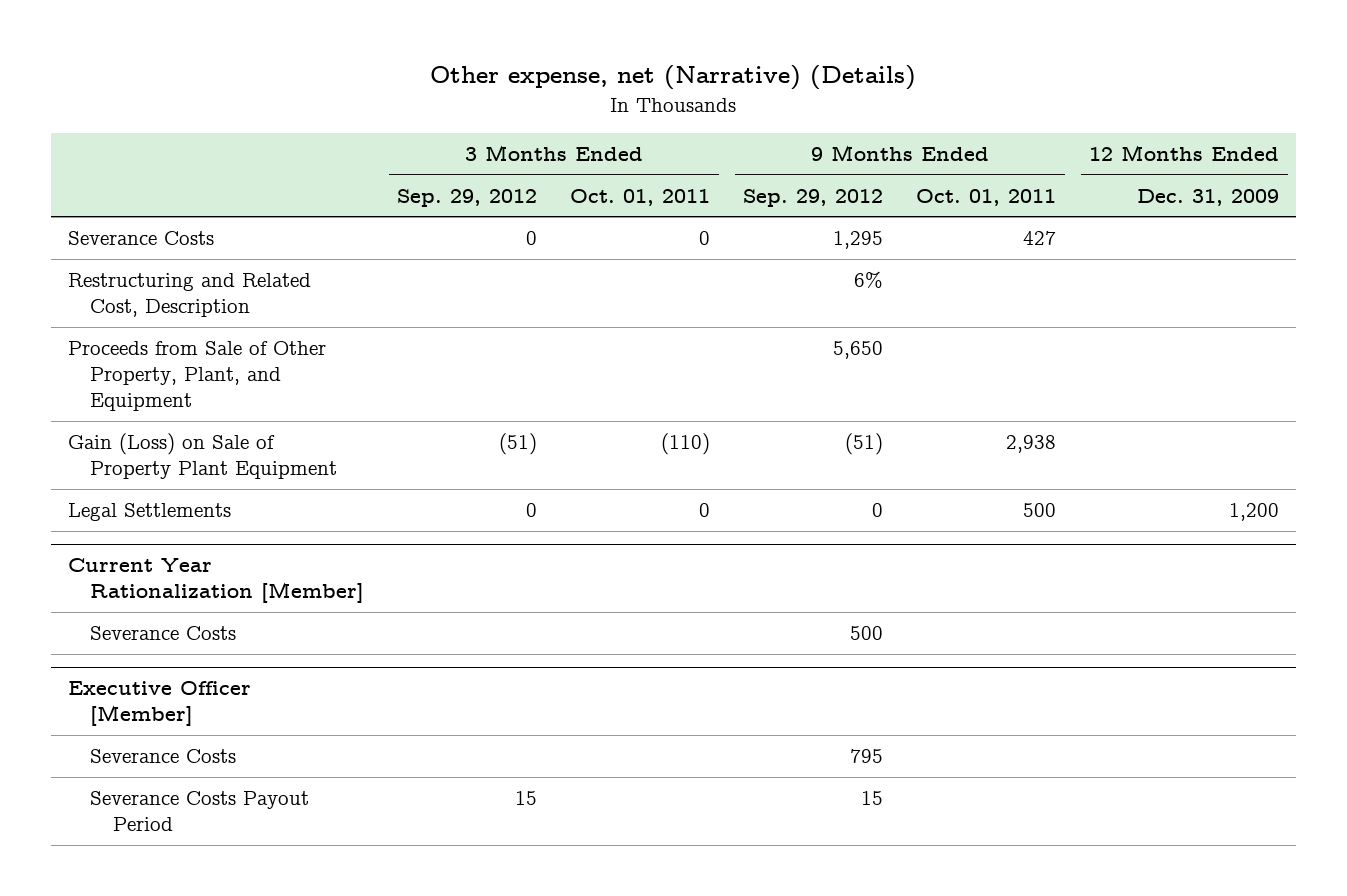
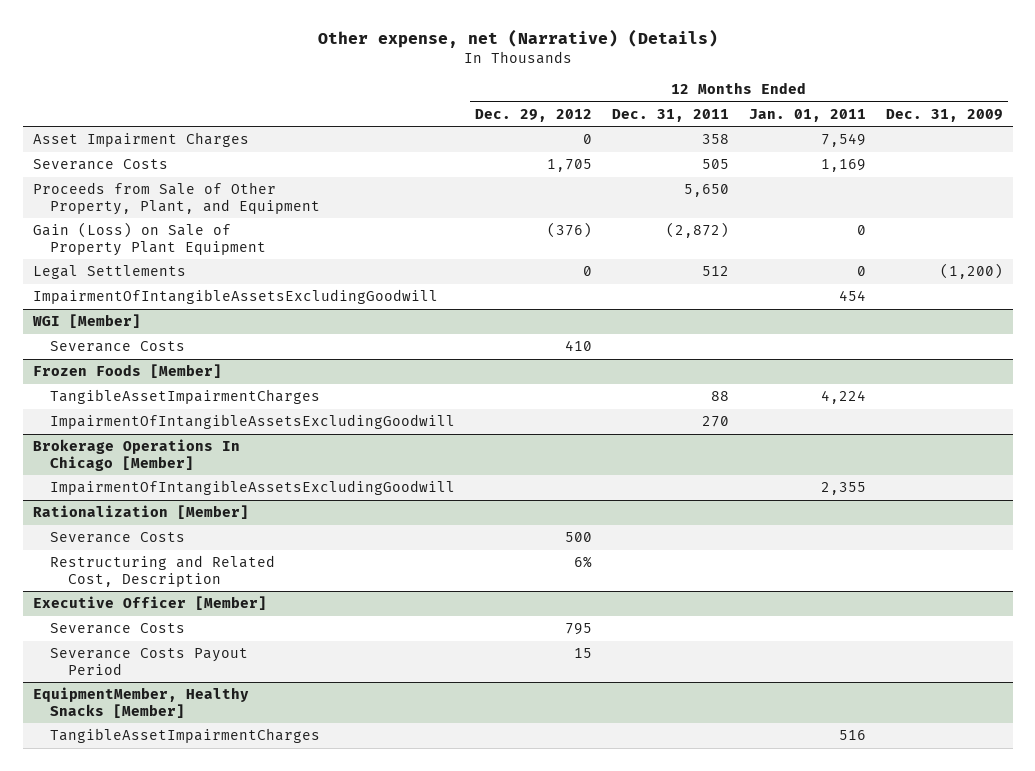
- | 3 Months Ended Sep. 29, 2012 | 3 Months Ended Oct. 01, 2011 | 9 Months Ended Sep. 29, 2012 | 9 Months Ended Oct. 01, 2011 | 12 Months Ended Dec. 31, 2009
+ | 12 Months Ended Dec. 29, 2012 | 12 Months Ended Dec. 31, 2011 | 12 Months Ended Jan. 01, 2011 | 12 Months Ended Dec. 31, 2009
+ Asset Impairment Charges | 0 | 358 | 7,549 |
- Restructuring and Related Cost, Description | | | 6% | |
- Legal Settlements | 0 | 0 | 0 | 500 | 1,200
- Current Year Rationalization [Member]
+ Legal Settlements | 0 | 512 | 0 | (1,200)
+ ImpairmentOfIntangibleAssetsExcludingGoodwill | | | 454 |
+ WGI [Member]
+ Severance Costs | 410 | | |
+ Frozen Foods [Member]
+ TangibleAssetImpairmentCharges | | 88 | 4,224 |
+ ImpairmentOfIntangibleAssetsExcludingGoodwill | | 270 | |
+ Brokerage Operations In Chicago [Member]
+ ImpairmentOfIntangibleAssetsExcludingGoodwill | | | 2,355 |
+ Rationalization [Member]
+ Restructuring and Related Cost, Description | 6% | | |
+ EquipmentMember, Healthy Snacks [Member]
+ TangibleAssetImpairmentCharges | | | 516 |

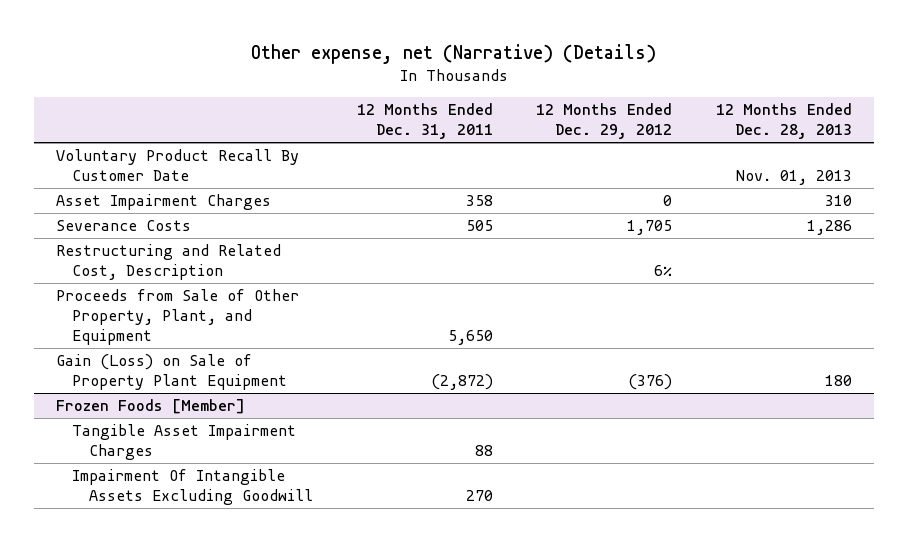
- | 12 Months Ended Dec. 29, 2012 | 12 Months Ended Dec. 31, 2011 | 12 Months Ended Jan. 01, 2011 | 12 Months Ended Dec. 31, 2009
+ | 12 Months Ended Dec. 31, 2011 | 12 Months Ended Dec. 29, 2012 | 12 Months Ended Dec. 28, 2013
+ Voluntary Product Recall By Customer Date | | | Nov. 01, 2013
+ Restructuring and Related Cost, Description | | 6% |
- Legal Settlements | 0 | 512 | 0 | (1,200)
- ImpairmentOfIntangibleAssetsExcludingGoodwill | | | 454 |
- WGI [Member]
- Severance Costs | 410 | | |
@ Frozen Foods [Member]
- TangibleAssetImpairmentCharges | | 88 | 4,224 |
- ImpairmentOfIntangibleAssetsExcludingGoodwill | | 270 | |
- Brokerage Operations In Chicago [Member]
- ImpairmentOfIntangibleAssetsExcludingGoodwill | | | 2,355 |
- Rationalization [Member]
- Severance Costs | 500 | | |
- Restructuring and Related Cost, Description | 6% | | |
- Executive Officer [Member]
- Severance Costs | 795 | | |
- Severance Costs Payout Period | 15 | | |
- EquipmentMember, Healthy Snacks [Member]
- TangibleAssetImpairmentCharges | | | 516 |
@ Frozen Foods [Member]
+ Tangible Asset Impairment Charges | 88 | |
+ Impairment Of Intangible Assets Excluding Goodwill | 270 | |

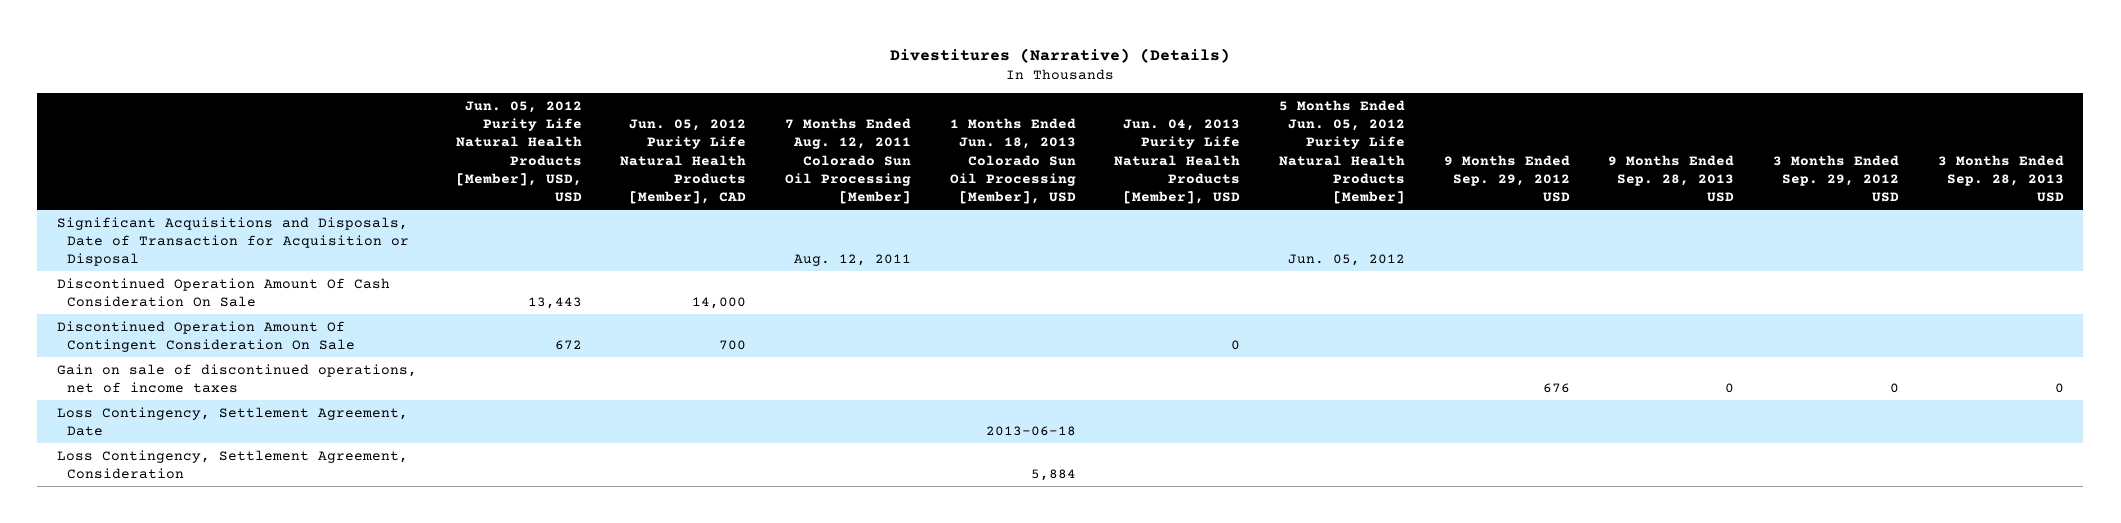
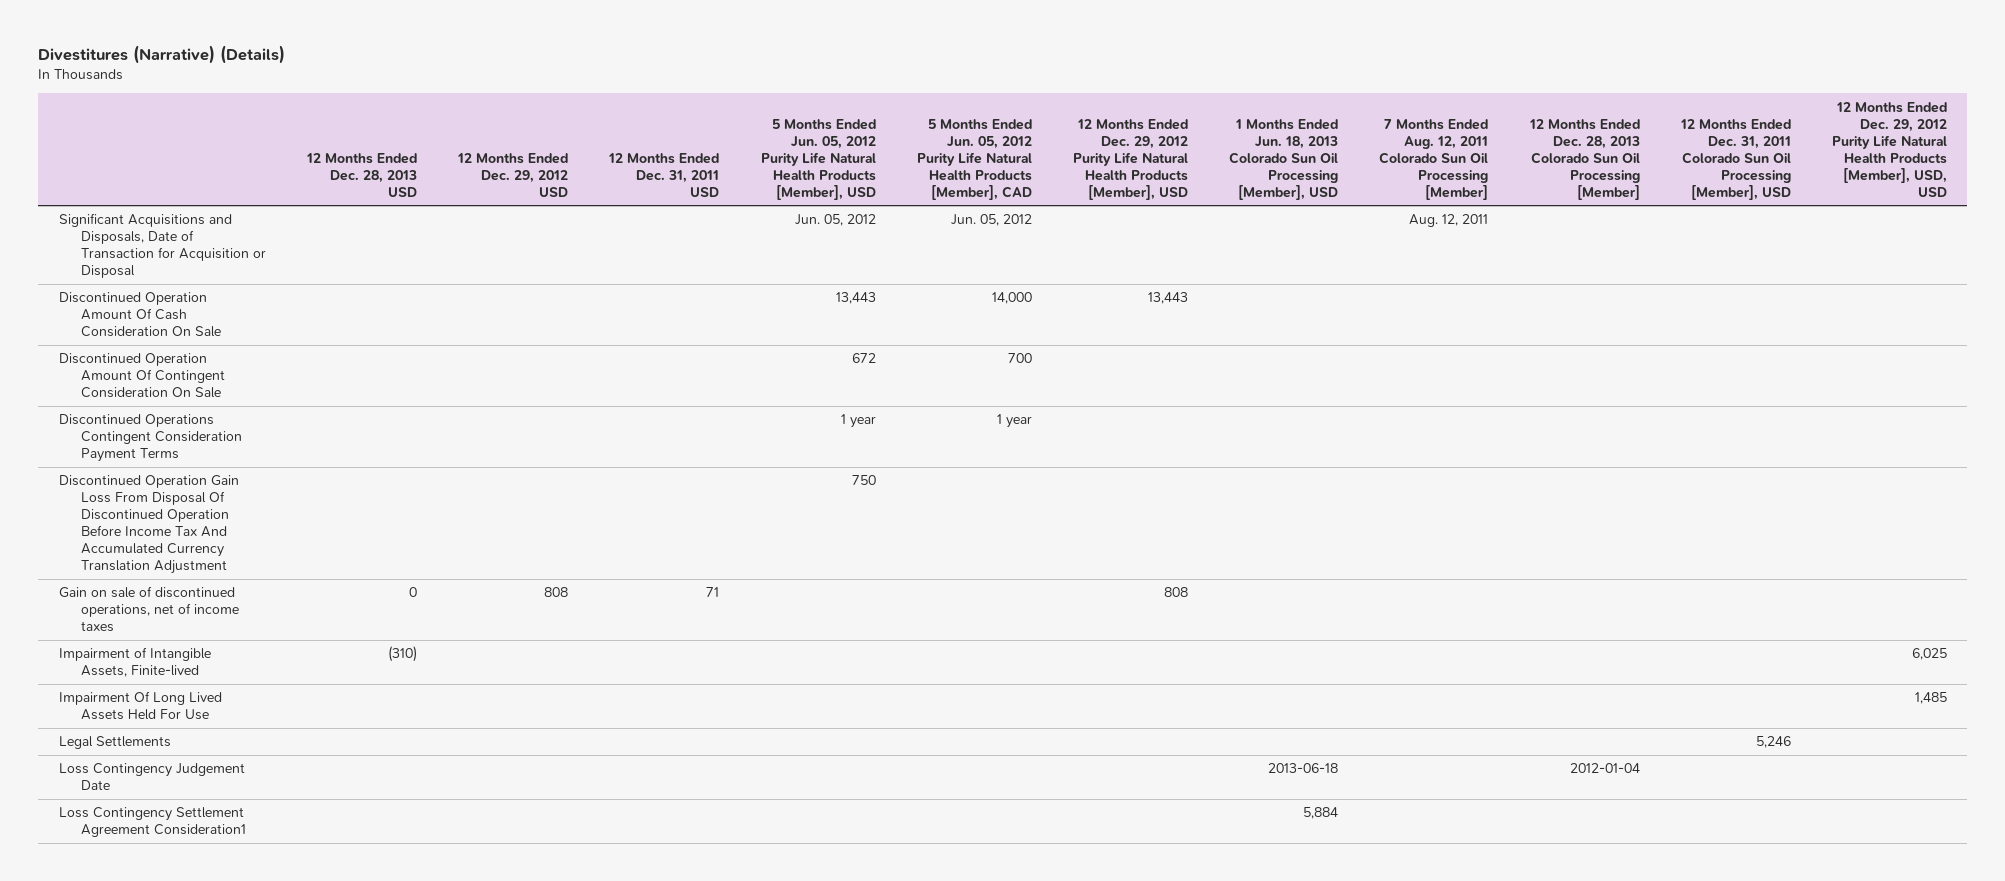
- | Jun. 05, 2012 Purity Life Natural Health Products [Member], USD, USD | Jun. 05, 2012 Purity Life Natural Health Products [Member], CAD | 7 Months Ended Aug. 12, 2011 Colorado Sun Oil Processing [Member] | 1 Months Ended Jun. 18, 2013 Colorado Sun Oil Processing [Member], USD | Jun. 04, 2013 Purity Life Natural Health Products [Member], USD | 5 Months Ended Jun. 05, 2012 Purity Life Natural Health Products [Member] | 9 Months Ended Sep. 29, 2012 USD | 9 Months Ended Sep. 28, 2013 USD | 3 Months Ended Sep. 29, 2012 USD | 3 Months Ended Sep. 28, 2013 USD
+ | 12 Months Ended Dec. 28, 2013 USD | 12 Months Ended Dec. 29, 2012 USD | 12 Months Ended Dec. 31, 2011 USD | 5 Months Ended Jun. 05, 2012 Purity Life Natural Health Products [Member], USD | 5 Months Ended Jun. 05, 2012 Purity Life Natural Health Products [Member], CAD | 12 Months Ended Dec. 29, 2012 Purity Life Natural Health Products [Member], USD | 1 Months Ended Jun. 18, 2013 Colorado Sun Oil Processing [Member], USD | 7 Months Ended Aug. 12, 2011 Colorado Sun Oil Processing [Member] | 12 Months Ended Dec. 28, 2013 Colorado Sun Oil Processing [Member] | 12 Months Ended Dec. 31, 2011 Colorado Sun Oil Processing [Member], USD | 12 Months Ended Dec. 29, 2012 Purity Life Natural Health Products [Member], USD, USD
+ Discontinued Operations Contingent Consideration Payment Terms | | | | 1 year | 1 year | | | | | |
+ Discontinued Operation Gain Loss From Disposal Of Discontinued Operation Before Income Tax And Accumulated Currency Translation Adjustment | | | | 750 | | | | | | |
- Loss Contingency, Settlement Agreement, Date | | | | 2013-06-18 | | | | | |
- Loss Contingency, Settlement Agreement, Consideration | | | | 5,884 | | | | | |
+ Impairment of Intangible Assets, Finite-lived | (310) | | | | | | | | | | 6,025
+ Impairment Of Long Lived Assets Held For Use | | | | | | | | | | | 1,485
+ Legal Settlements | | | | | | | | | | 5,246 |
+ Loss Contingency Judgement Date | | | | | | | 2013-06-18 | | 2012-01-04 | |
+ Loss Contingency Settlement Agreement Consideration1 | | | | | | | 5,884 | | | |

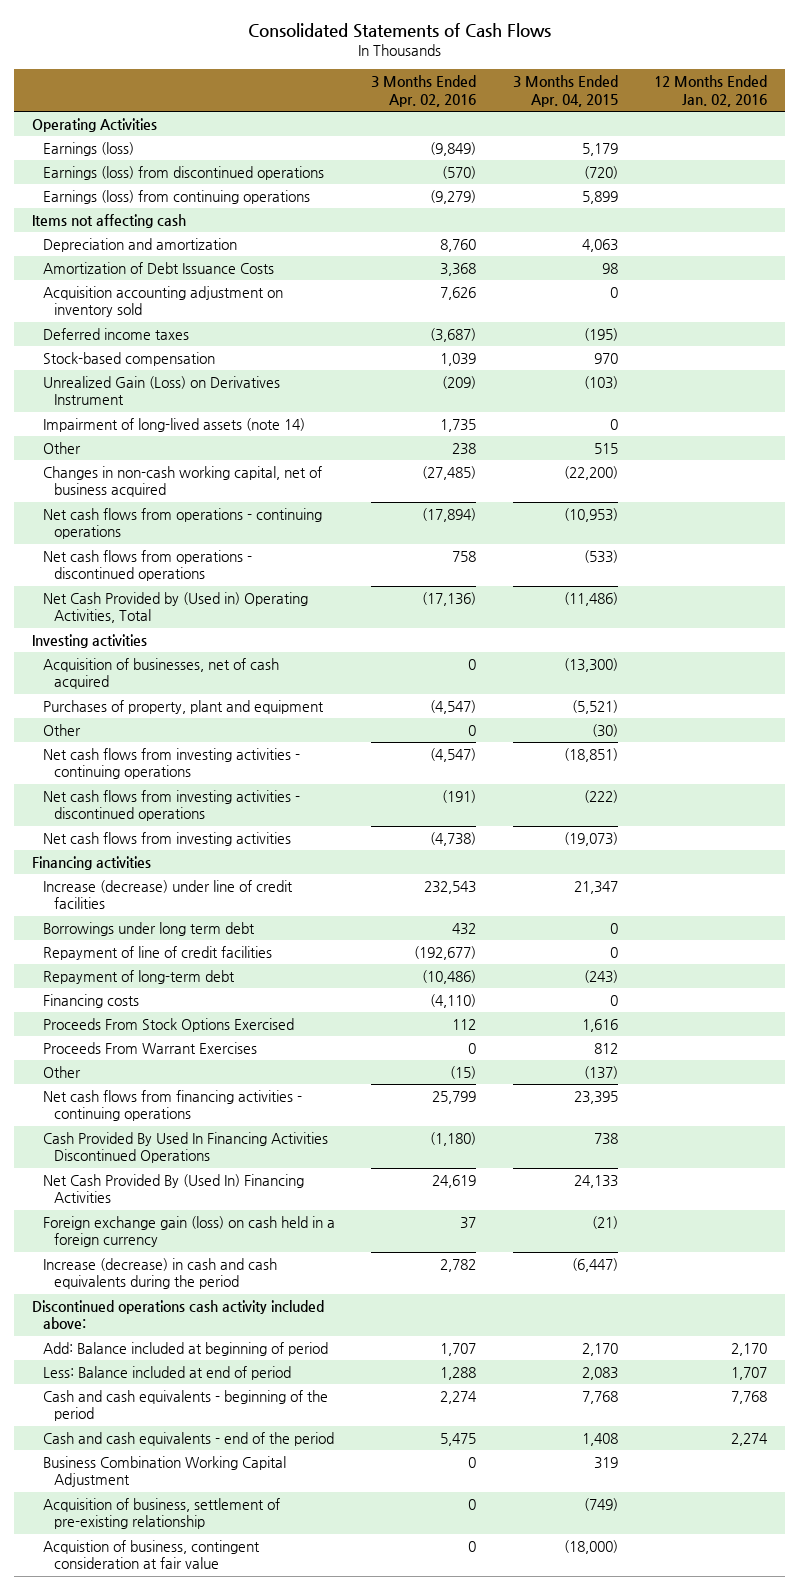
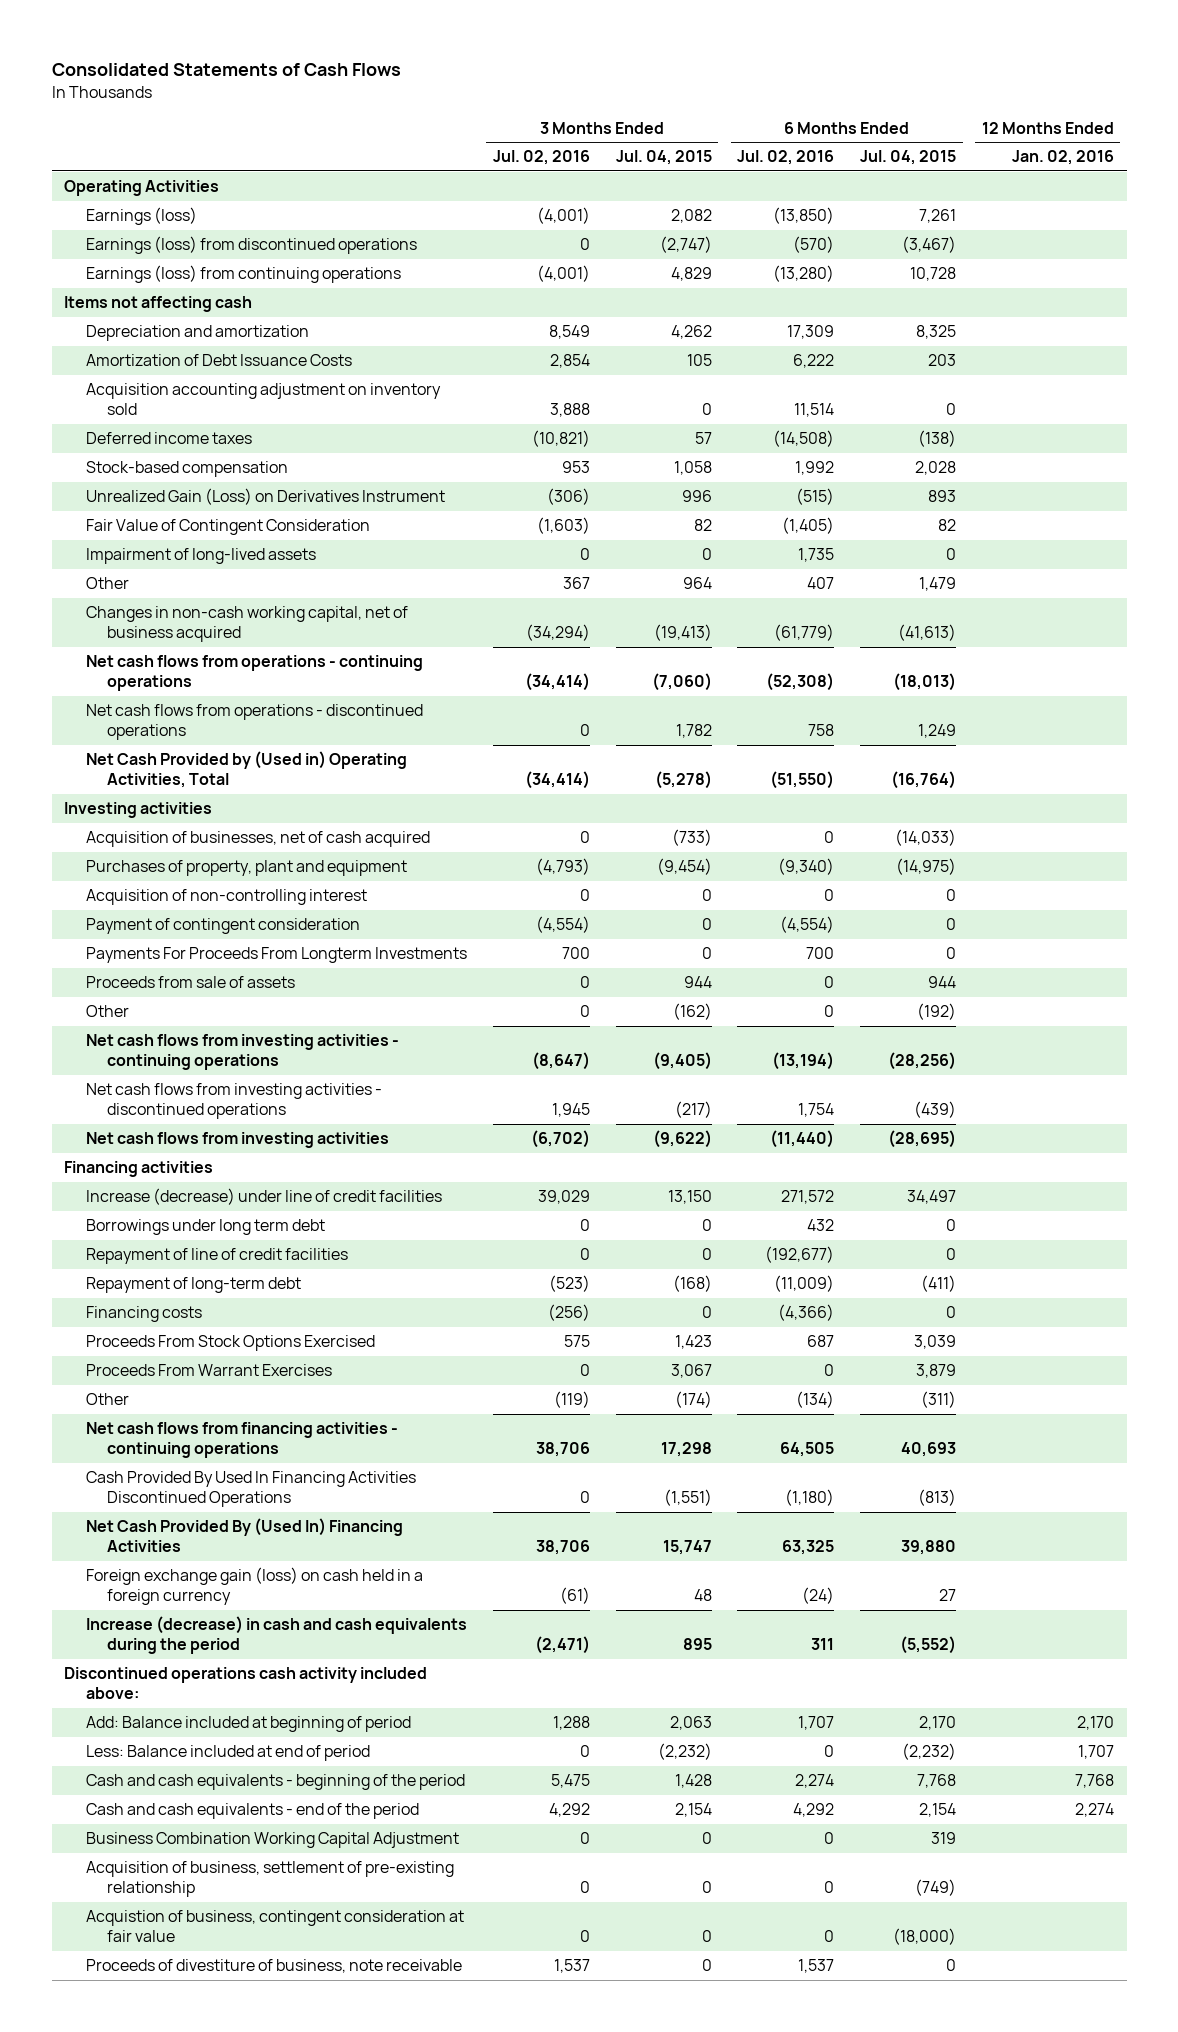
- | 3 Months Ended Apr. 02, 2016 | 3 Months Ended Apr. 04, 2015 | 12 Months Ended Jan. 02, 2016
+ | 3 Months Ended Jul. 02, 2016 | 3 Months Ended Jul. 04, 2015 | 6 Months Ended Jul. 02, 2016 | 6 Months Ended Jul. 04, 2015 | 12 Months Ended Jan. 02, 2016
- Impairment of long-lived assets (note 14) | 1,735 | 0 |
+ Fair Value of Contingent Consideration | (1,603) | 82 | (1,405) | 82 |
+ Impairment of long-lived assets | 0 | 0 | 1,735 | 0 |
+ Acquisition of non-controlling interest | 0 | 0 | 0 | 0 |
+ Payment of contingent consideration | (4,554) | 0 | (4,554) | 0 |
+ Payments For Proceeds From Longterm Investments | 700 | 0 | 700 | 0 |
+ Proceeds from sale of assets | 0 | 944 | 0 | 944 |
+ Proceeds of divestiture of business, note receivable | 1,537 | 0 | 1,537 | 0 |

